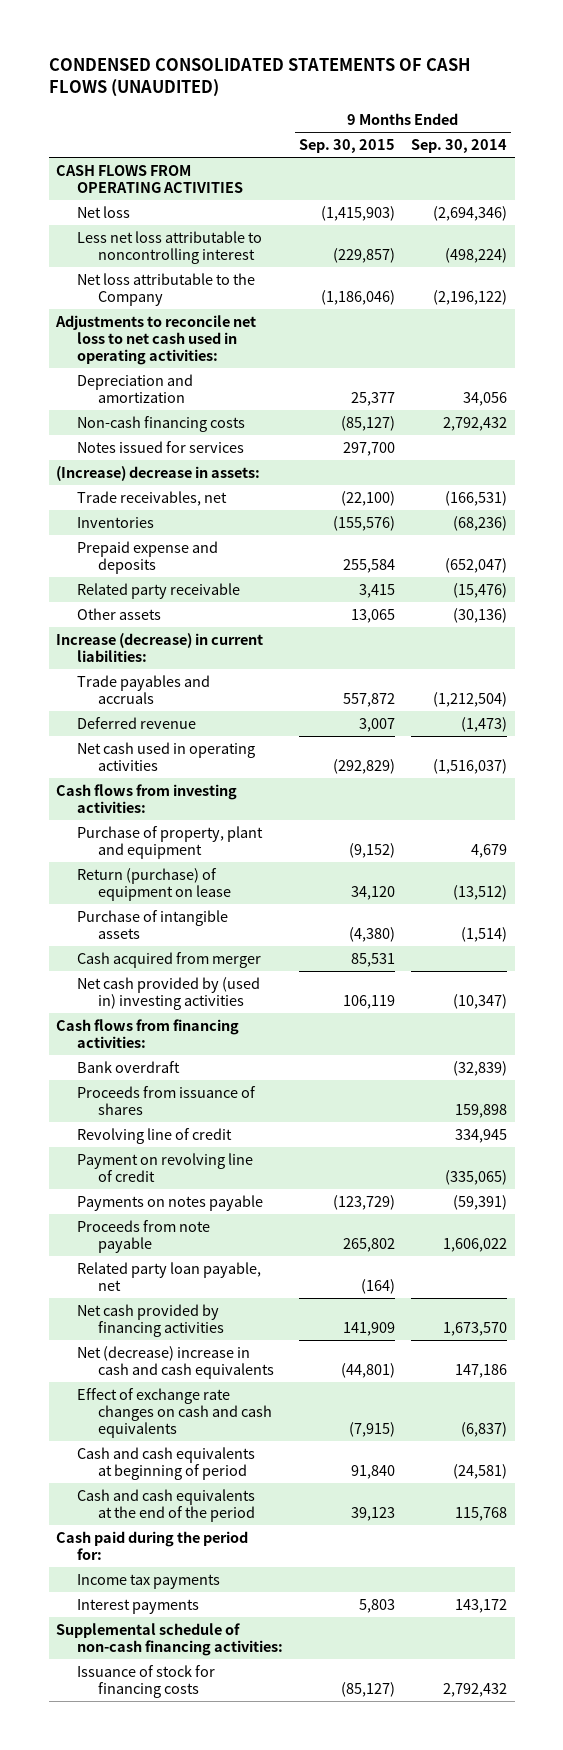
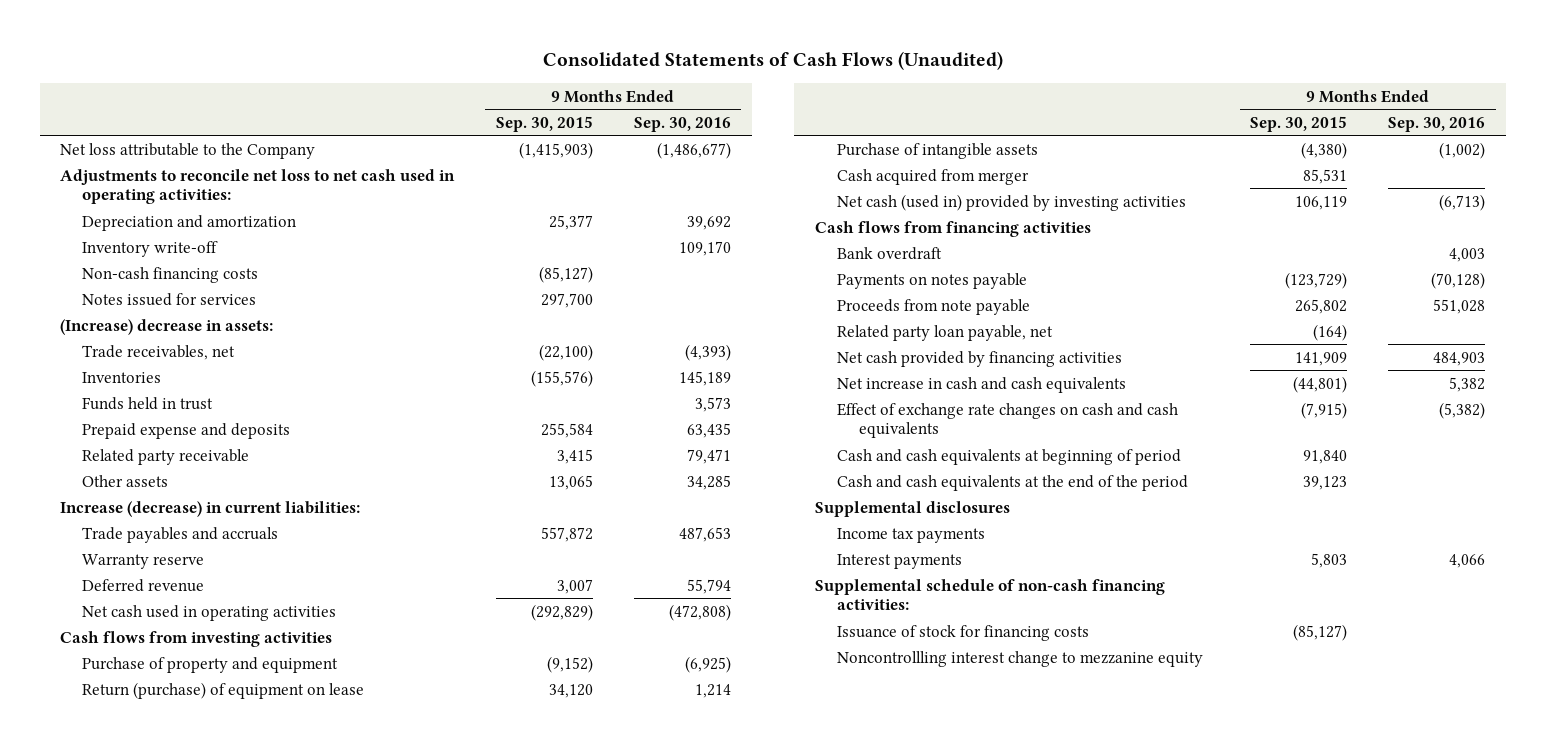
- CONDENSED CONSOLIDATED STATEMENTS OF CASH FLOWS (UNAUDITED)
+ Consolidated Statements of Cash Flows (Unaudited)
- | 9 Months Ended Sep. 30, 2015 | 9 Months Ended Sep. 30, 2014
+ | 9 Months Ended Sep. 30, 2015 | 9 Months Ended Sep. 30, 2016
- CASH FLOWS FROM OPERATING ACTIVITIES
- Net loss | (1,415,903) | (2,694,346)
- Less net loss attributable to noncontrolling interest | (229,857) | (498,224)
- Net loss attributable to the Company | (1,186,046) | (2,196,122)
+ Net loss attributable to the Company | (1,415,903) | (1,486,677)
+ Inventory write-off | | 109,170
+ Funds held in trust | | 3,573
+ Warranty reserve
- Cash flows from investing activities:
- Purchase of property, plant and equipment | (9,152) | 4,679
+ Cash flows from investing activities
+ Purchase of property and equipment | (9,152) | (6,925)
- Net cash provided by (used in) investing activities | 106,119 | (10,347)
- Cash flows from financing activities:
+ Net cash (used in) provided by investing activities | 106,119 | (6,713)
+ Cash flows from financing activities
- Proceeds from issuance of shares | | 159,898
- Revolving line of credit | | 334,945
- Payment on revolving line of credit | | (335,065)
- Net (decrease) increase in cash and cash equivalents | (44,801) | 147,186
+ Net increase in cash and cash equivalents | (44,801) | 5,382
- Cash paid during the period for:
+ Supplemental disclosures
+ Noncontrollling interest change to mezzanine equity

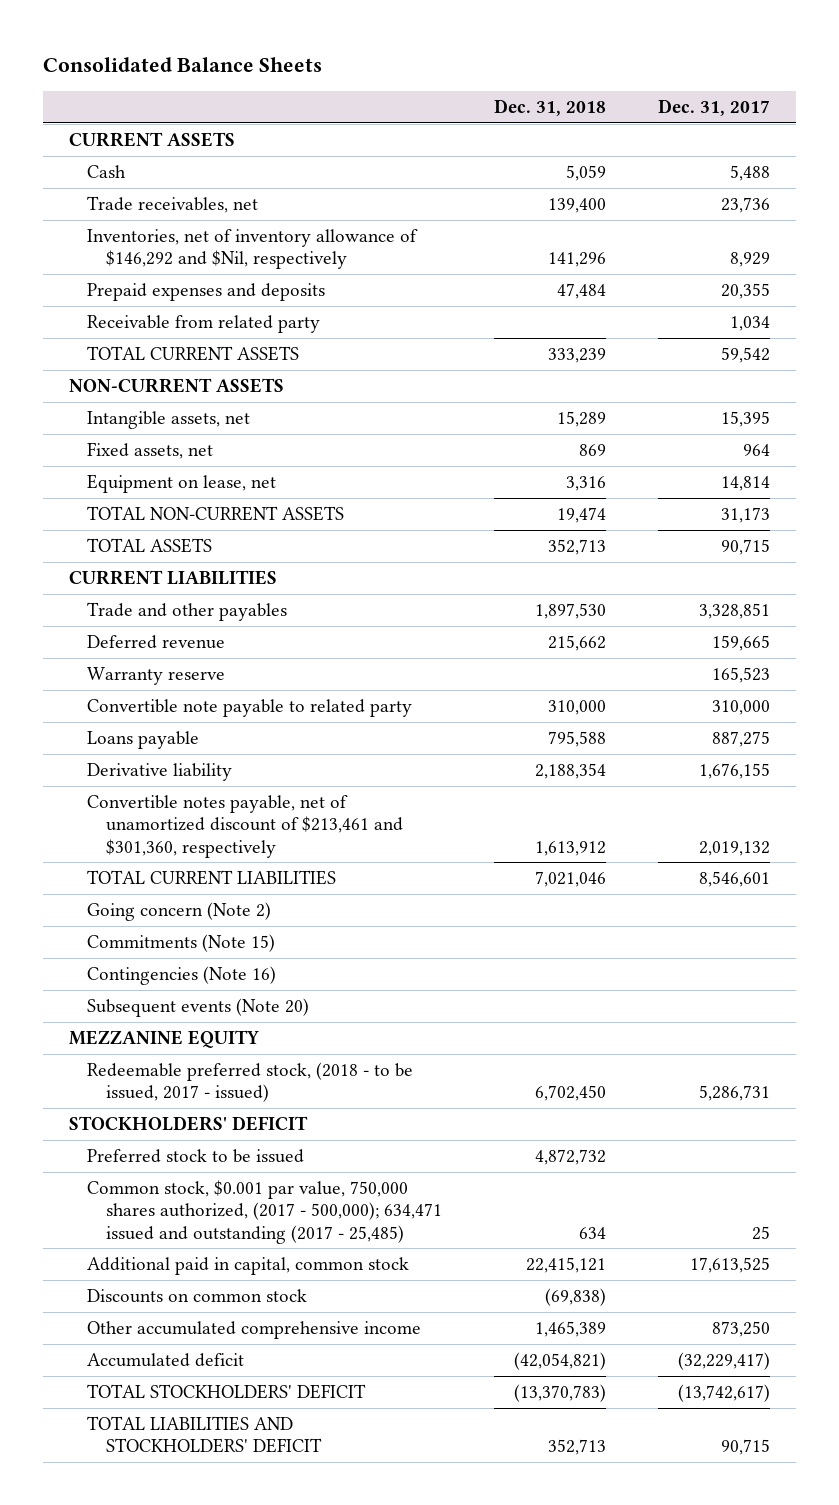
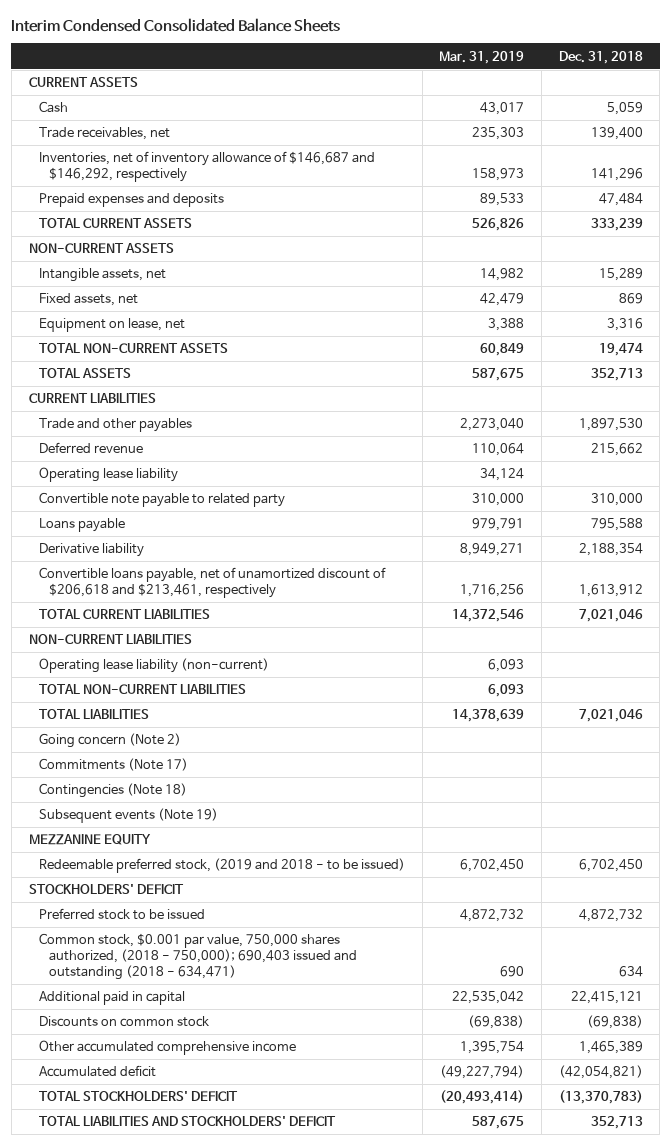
- Consolidated Balance Sheets
+ Interim Condensed Consolidated Balance Sheets
- | Dec. 31, 2018 | Dec. 31, 2017
+ | Mar. 31, 2019 | Dec. 31, 2018
- Inventories, net of inventory allowance of $146,292 and $Nil, respectively | 141,296 | 8,929
+ Inventories, net of inventory allowance of $146,687 and $146,292, respectively | 158,973 | 141,296
- Receivable from related party | | 1,034
- Warranty reserve | | 165,523
+ Operating lease liability | 34,124 |
- Convertible notes payable, net of unamortized discount of $213,461 and $301,360, respectively | 1,613,912 | 2,019,132
+ Convertible loans payable, net of unamortized discount of $206,618 and $213,461, respectively | 1,716,256 | 1,613,912
+ NON-CURRENT LIABILITIES
+ Operating lease liability (non-current) | 6,093 |
+ TOTAL NON-CURRENT LIABILITIES | 6,093 |
+ TOTAL LIABILITIES | 14,378,639 | 7,021,046
- Commitments (Note 15)
- Contingencies (Note 16)
- Subsequent events (Note 20)
+ Commitments (Note 17)
+ Contingencies (Note 18)
+ Subsequent events (Note 19)
- Redeemable preferred stock, (2018 - to be issued, 2017 - issued) | 6,702,450 | 5,286,731
+ Redeemable preferred stock, (2019 and 2018 - to be issued) | 6,702,450 | 6,702,450
- Common stock, $0.001 par value, 750,000 shares authorized, (2017 - 500,000); 634,471 issued and outstanding (2017 - 25,485) | 634 | 25
- Additional paid in capital, common stock | 22,415,121 | 17,613,525
+ Common stock, $0.001 par value, 750,000 shares authorized, (2018 - 750,000); 690,403 issued and outstanding (2018 - 634,471) | 690 | 634
+ Additional paid in capital | 22,535,042 | 22,415,121

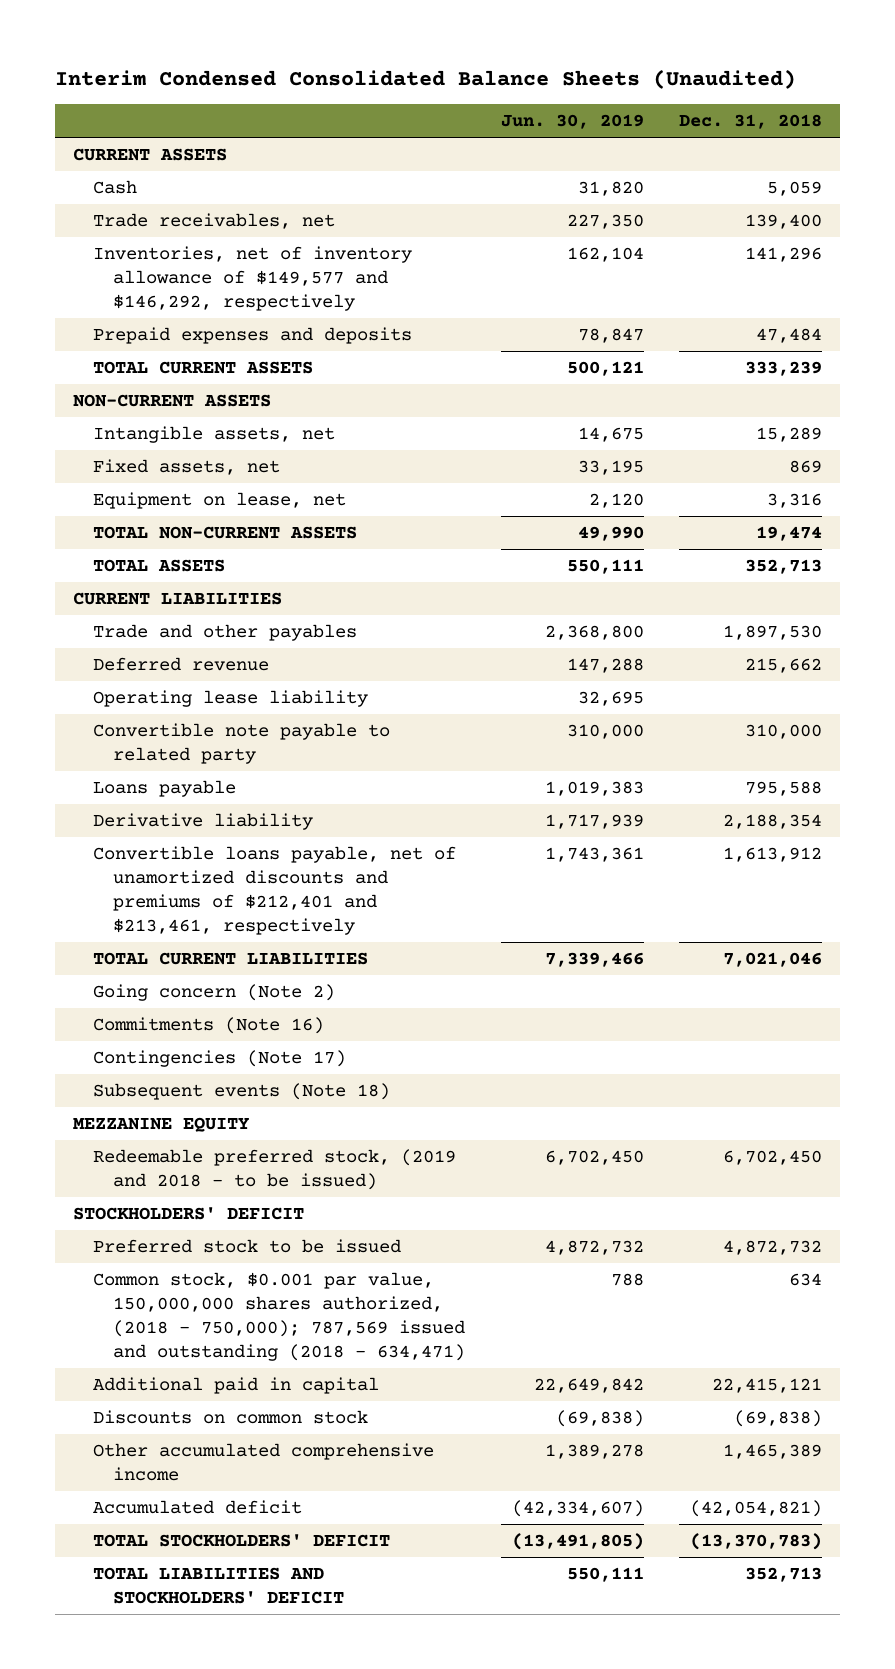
- Interim Condensed Consolidated Balance Sheets
+ Interim Condensed Consolidated Balance Sheets (Unaudited)
- | Mar. 31, 2019 | Dec. 31, 2018
+ | Jun. 30, 2019 | Dec. 31, 2018
- Inventories, net of inventory allowance of $146,687 and $146,292, respectively | 158,973 | 141,296
+ Inventories, net of inventory allowance of $149,577 and $146,292, respectively | 162,104 | 141,296
- Convertible loans payable, net of unamortized discount of $206,618 and $213,461, respectively | 1,716,256 | 1,613,912
+ Convertible loans payable, net of unamortized discounts and premiums of $212,401 and $213,461, respectively | 1,743,361 | 1,613,912
- NON-CURRENT LIABILITIES
- Operating lease liability (non-current) | 6,093 |
- TOTAL NON-CURRENT LIABILITIES | 6,093 |
- TOTAL LIABILITIES | 14,378,639 | 7,021,046
- Commitments (Note 17)
- Contingencies (Note 18)
- Subsequent events (Note 19)
+ Commitments (Note 16)
+ Contingencies (Note 17)
+ Subsequent events (Note 18)
- Common stock, $0.001 par value, 750,000 shares authorized, (2018 - 750,000); 690,403 issued and outstanding (2018 - 634,471) | 690 | 634
+ Common stock, $0.001 par value, 150,000,000 shares authorized, (2018 - 750,000); 787,569 issued and outstanding (2018 - 634,471) | 788 | 634

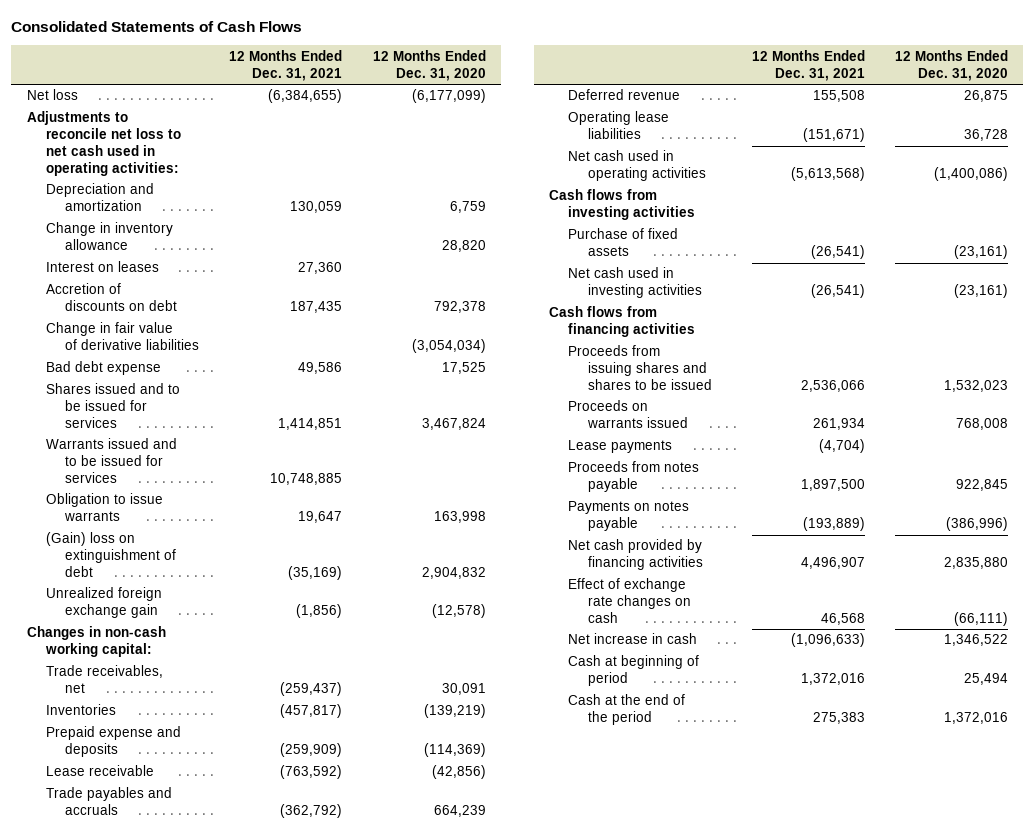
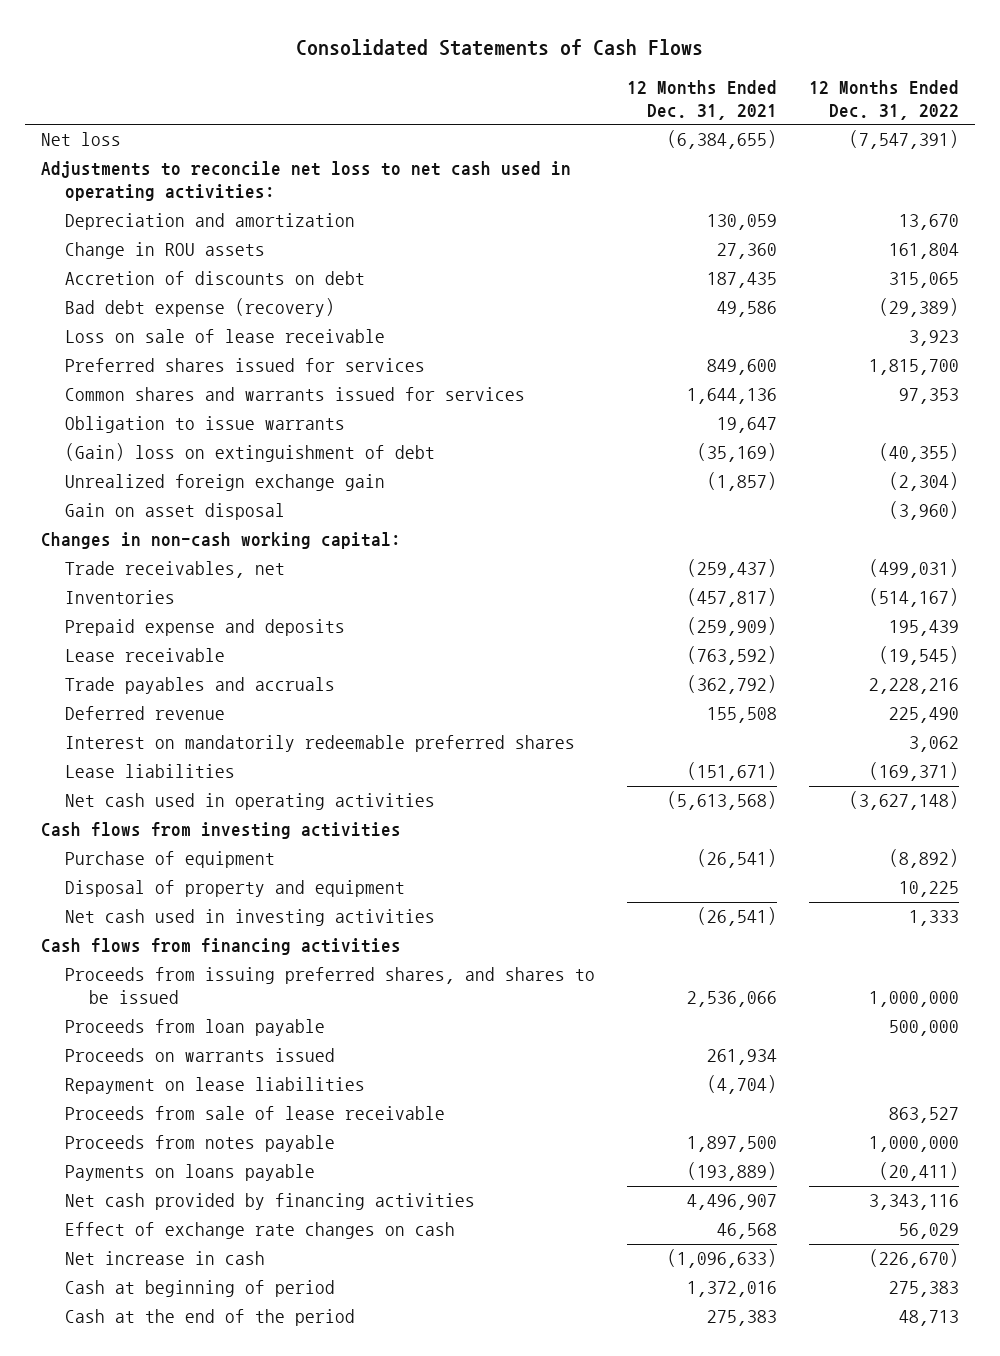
- | 12 Months Ended Dec. 31, 2021 | 12 Months Ended Dec. 31, 2020
+ | 12 Months Ended Dec. 31, 2021 | 12 Months Ended Dec. 31, 2022
- Change in inventory allowance | | 28,820
- Interest on leases | 27,360 |
+ Change in ROU assets | 27,360 | 161,804
- Change in fair value of derivative liabilities | | (3,054,034)
- Bad debt expense | 49,586 | 17,525
- Shares issued and to be issued for services | 1,414,851 | 3,467,824
- Warrants issued and to be issued for services | 10,748,885 |
+ Bad debt expense (recovery) | 49,586 | (29,389)
+ Loss on sale of lease receivable | | 3,923
+ Preferred shares issued for services | 849,600 | 1,815,700
+ Common shares and warrants issued for services | 1,644,136 | 97,353
- Unrealized foreign exchange gain | (1,856) | (12,578)
+ Unrealized foreign exchange gain | (1,857) | (2,304)
+ Gain on asset disposal | | (3,960)
- Operating lease liabilities | (151,671) | 36,728
+ Interest on mandatorily redeemable preferred shares | | 3,062
+ Lease liabilities | (151,671) | (169,371)
- Purchase of fixed assets | (26,541) | (23,161)
+ Purchase of equipment | (26,541) | (8,892)
+ Disposal of property and equipment | | 10,225
- Proceeds from issuing shares and shares to be issued | 2,536,066 | 1,532,023
+ Proceeds from issuing preferred shares, and shares to be issued | 2,536,066 | 1,000,000
+ Proceeds from loan payable | | 500,000
- Lease payments | (4,704) |
+ Repayment on lease liabilities | (4,704) |
+ Proceeds from sale of lease receivable | | 863,527
- Payments on notes payable | (193,889) | (386,996)
+ Payments on loans payable | (193,889) | (20,411)

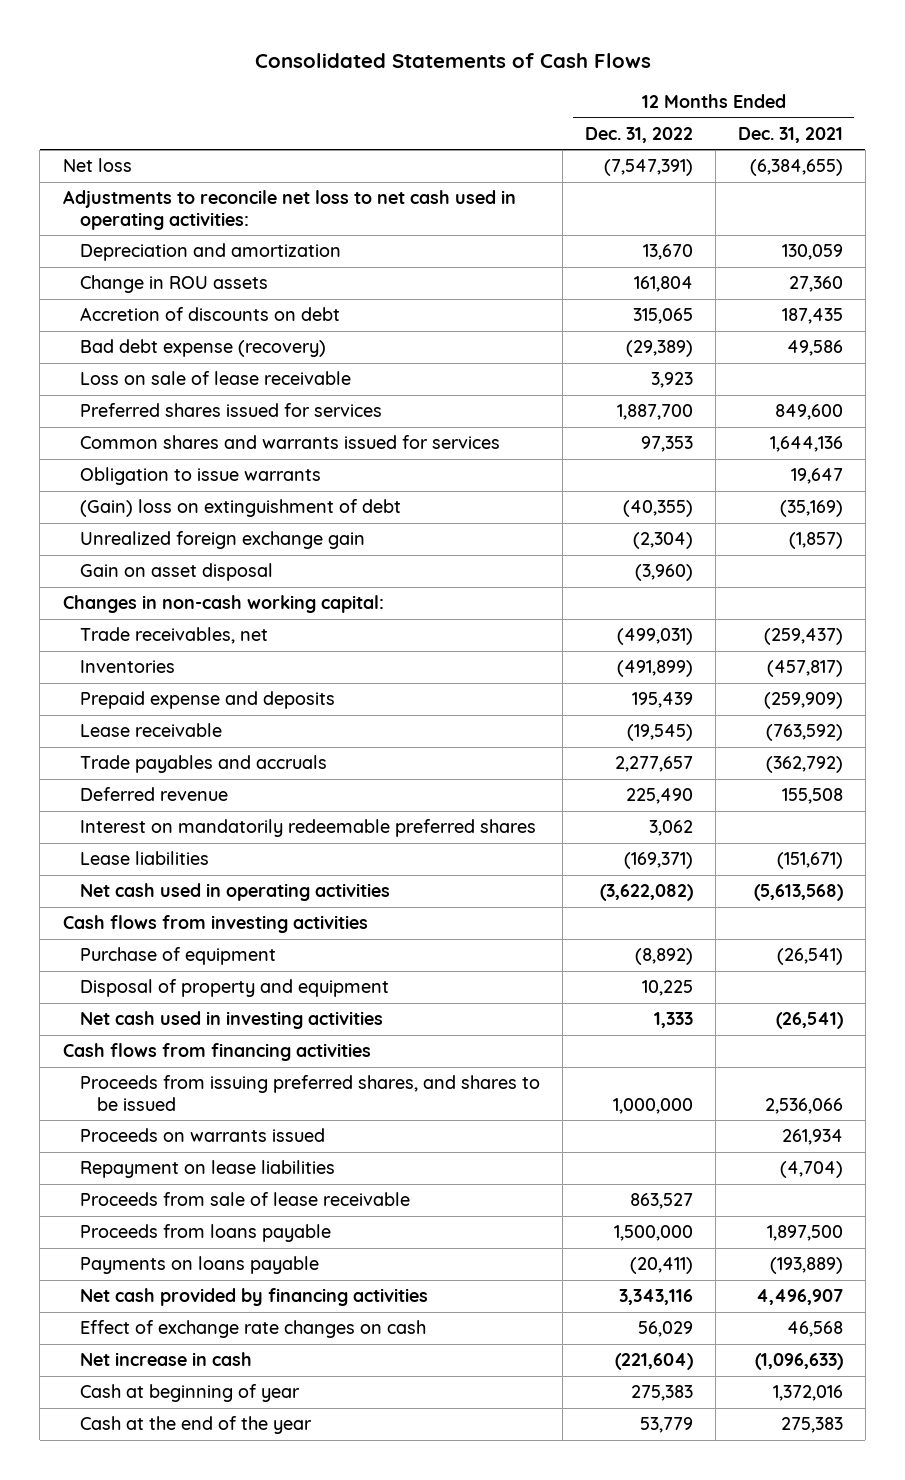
- | 12 Months Ended Dec. 31, 2021 | 12 Months Ended Dec. 31, 2022
+ | 12 Months Ended Dec. 31, 2022 | 12 Months Ended Dec. 31, 2021
- Preferred shares issued for services | 849,600 | 1,815,700
+ Preferred shares issued for services | 1,887,700 | 849,600
- Inventories | (457,817) | (514,167)
+ Inventories | (491,899) | (457,817)
- Trade payables and accruals | (362,792) | 2,228,216
+ Trade payables and accruals | 2,277,657 | (362,792)
- Net cash used in operating activities | (5,613,568) | (3,627,148)
+ Net cash used in operating activities | (3,622,082) | (5,613,568)
- Proceeds from loan payable | | 500,000
- Proceeds from notes payable | 1,897,500 | 1,000,000
+ Proceeds from loans payable | 1,500,000 | 1,897,500
- Net increase in cash | (1,096,633) | (226,670)
- Cash at beginning of period | 1,372,016 | 275,383
- Cash at the end of the period | 275,383 | 48,713
+ Net increase in cash | (221,604) | (1,096,633)
+ Cash at beginning of year | 275,383 | 1,372,016
+ Cash at the end of the year | 53,779 | 275,383

